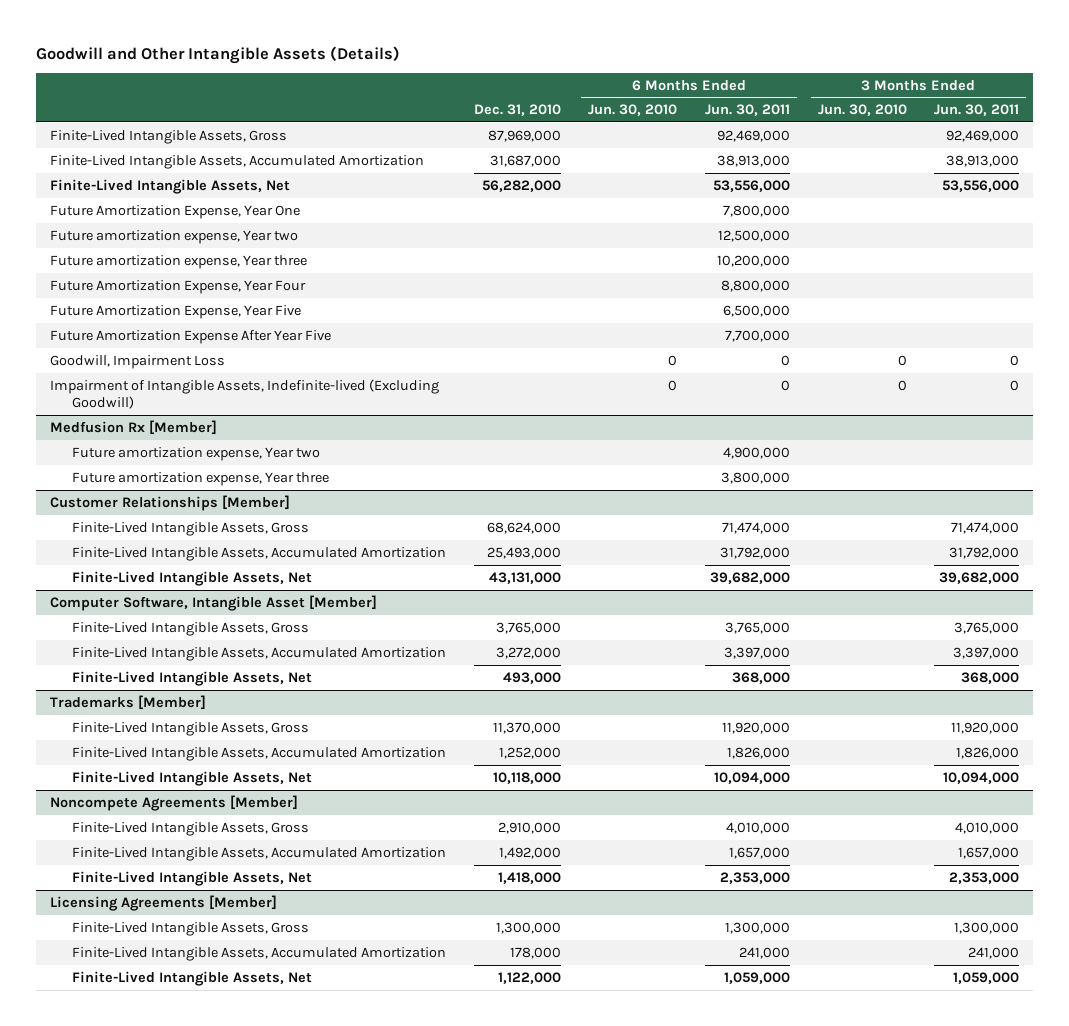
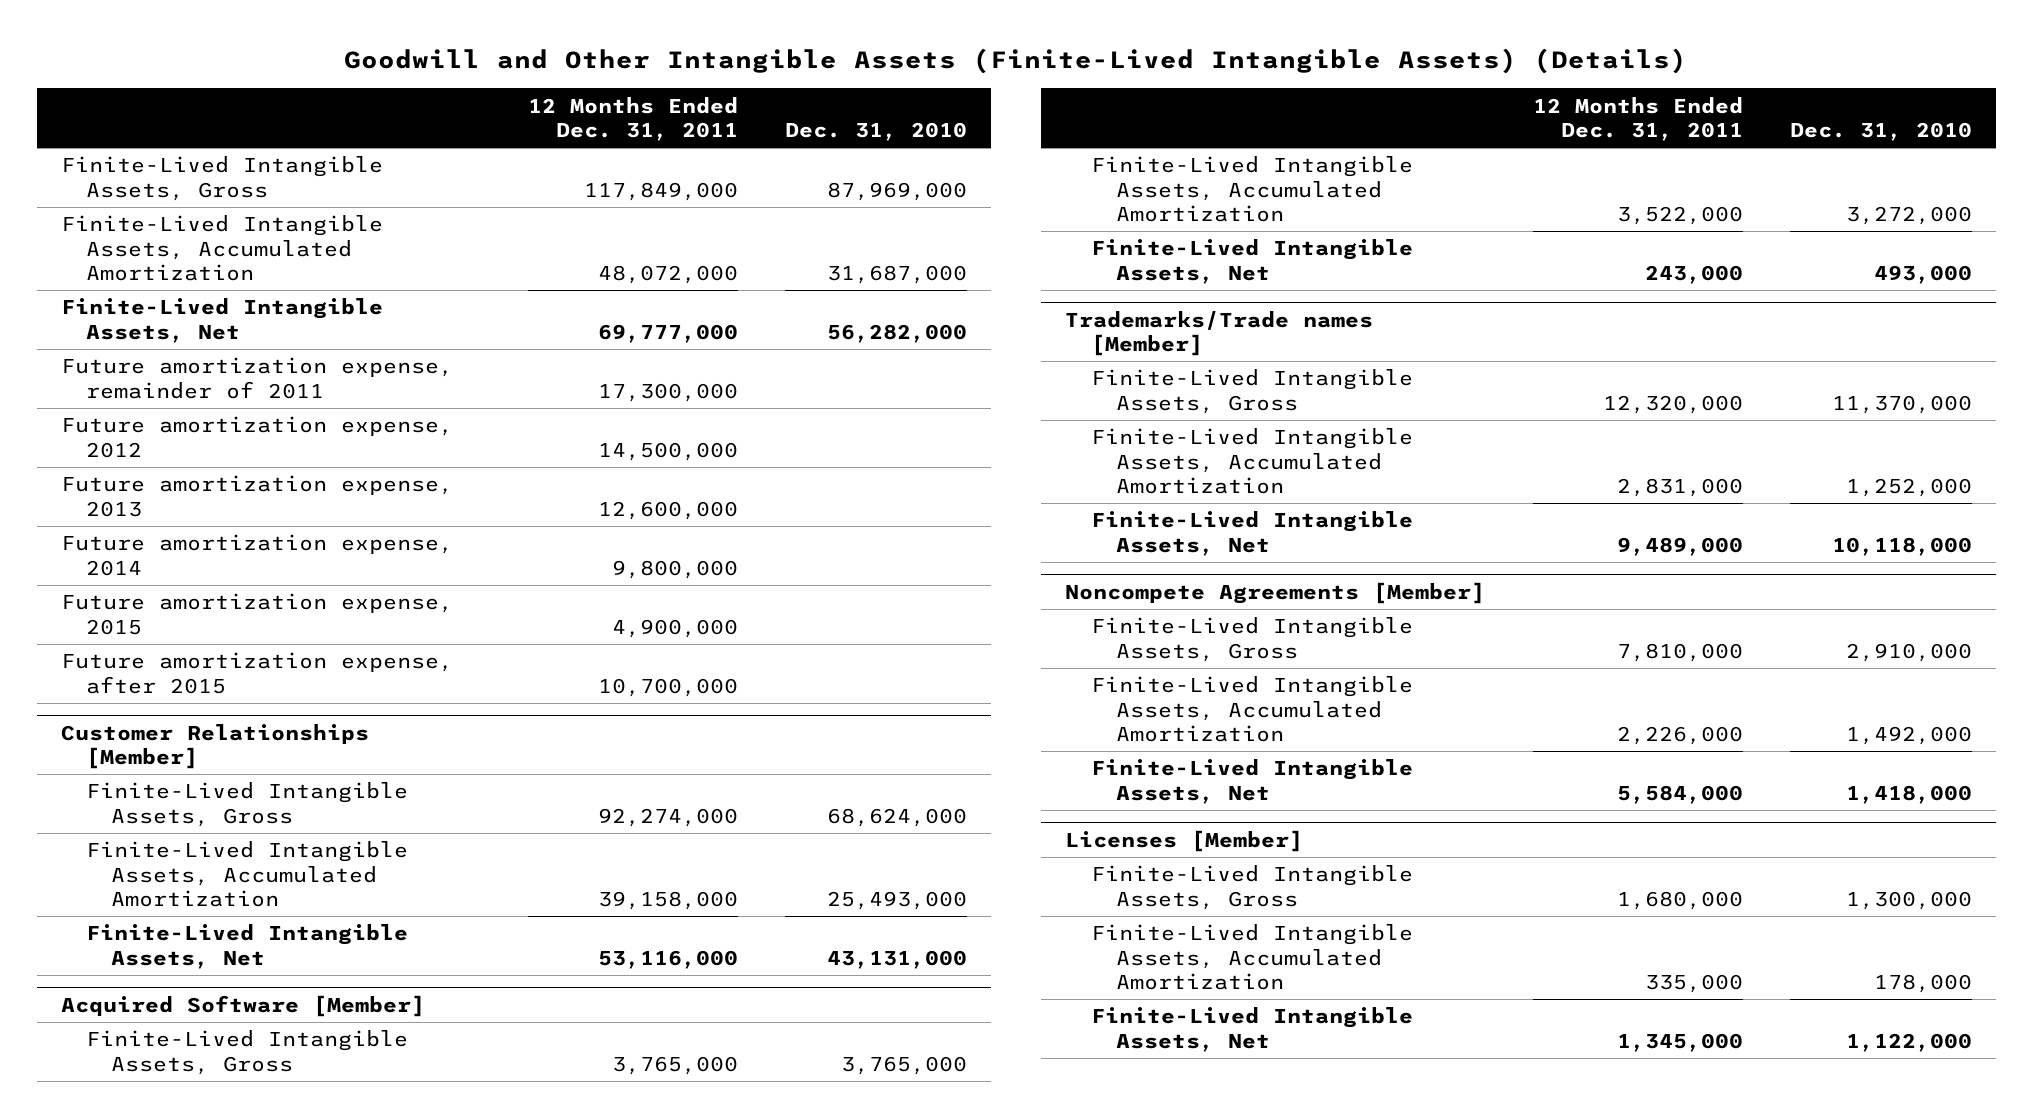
- Goodwill and Other Intangible Assets (Details)
+ Goodwill and Other Intangible Assets (Finite-Lived Intangible Assets) (Details)
- | Dec. 31, 2010 | 6 Months Ended Jun. 30, 2010 | 6 Months Ended Jun. 30, 2011 | 3 Months Ended Jun. 30, 2010 | 3 Months Ended Jun. 30, 2011
+ | 12 Months Ended Dec. 31, 2011 | Dec. 31, 2010
- Future Amortization Expense, Year One | | | 7,800,000 | |
- Future amortization expense, Year two | | | 12,500,000 | |
- Future amortization expense, Year three | | | 10,200,000 | |
- Future Amortization Expense, Year Four | | | 8,800,000 | |
- Future Amortization Expense, Year Five | | | 6,500,000 | |
- Future Amortization Expense After Year Five | | | 7,700,000 | |
- Goodwill, Impairment Loss | | 0 | 0 | 0 | 0
- Impairment of Intangible Assets, Indefinite-lived (Excluding Goodwill) | | 0 | 0 | 0 | 0
- Medfusion Rx [Member]
- Future amortization expense, Year two | | | 4,900,000 | |
- Future amortization expense, Year three | | | 3,800,000 | |
+ Future amortization expense, remainder of 2011 | 17,300,000 |
+ Future amortization expense, 2012 | 14,500,000 |
+ Future amortization expense, 2013 | 12,600,000 |
+ Future amortization expense, 2014 | 9,800,000 |
+ Future amortization expense, 2015 | 4,900,000 |
+ Future amortization expense, after 2015 | 10,700,000 |
- Computer Software, Intangible Asset [Member]
+ Acquired Software [Member]
- Trademarks [Member]
+ Trademarks/Trade names [Member]
- Licensing Agreements [Member]
+ Licenses [Member]

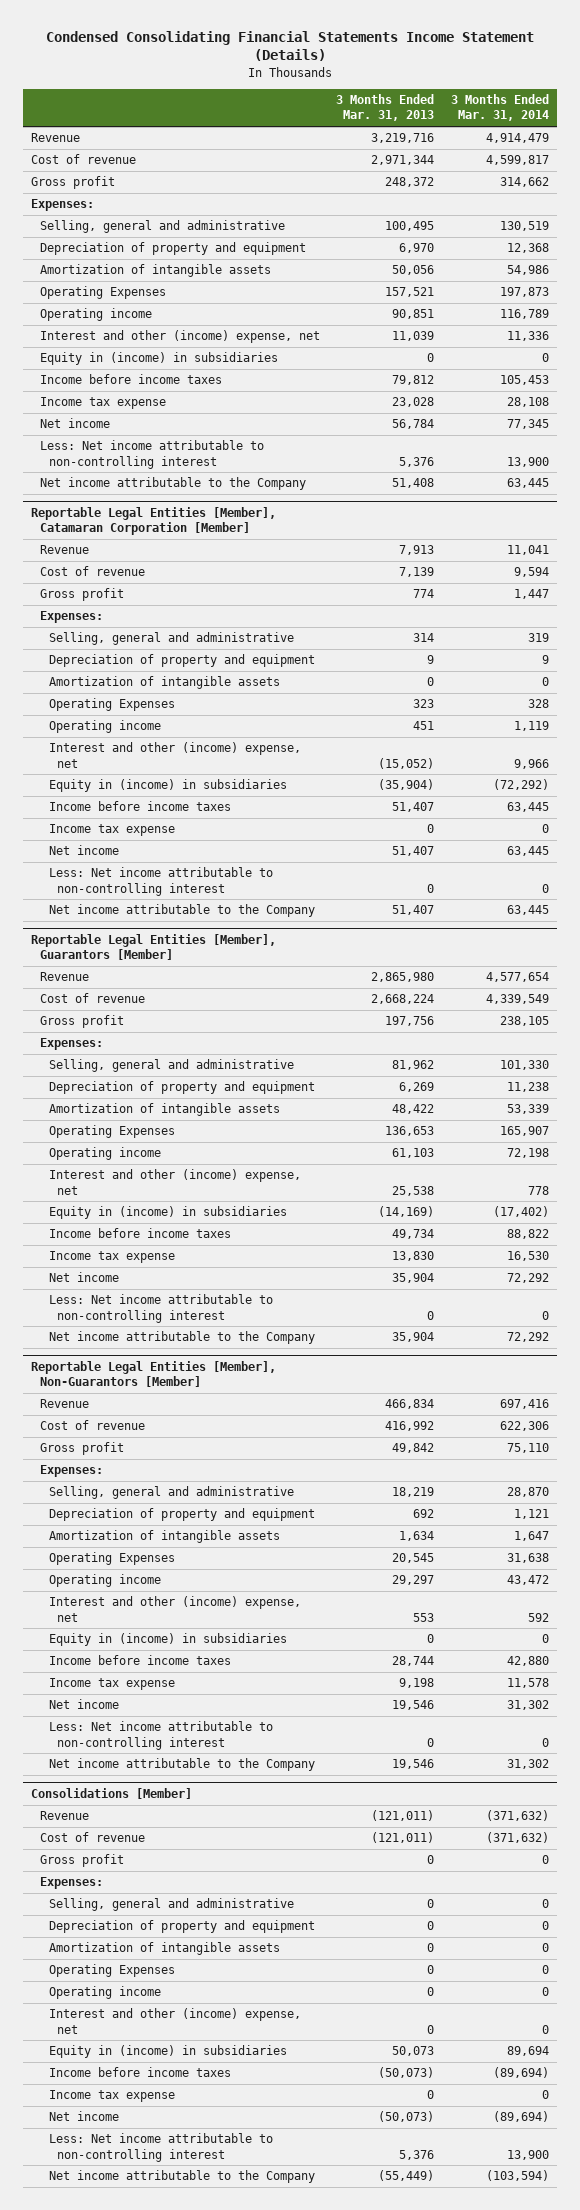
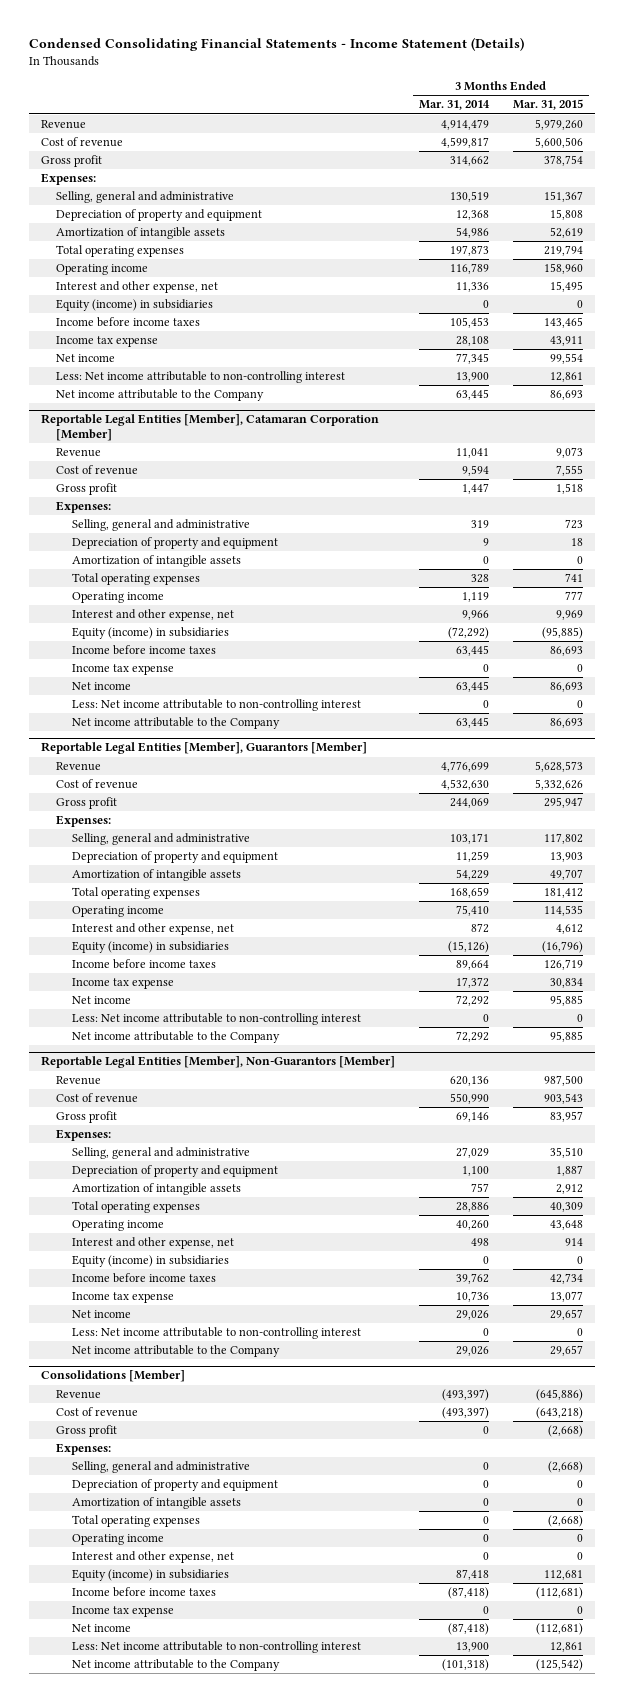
- Condensed Consolidating Financial Statements Income Statement (Details)
+ Condensed Consolidating Financial Statements - Income Statement (Details)
- | 3 Months Ended Mar. 31, 2013 | 3 Months Ended Mar. 31, 2014
+ | 3 Months Ended Mar. 31, 2014 | 3 Months Ended Mar. 31, 2015
- Operating Expenses | 157,521 | 197,873
+ Total operating expenses | 197,873 | 219,794
- Interest and other (income) expense, net | 11,039 | 11,336
- Equity in (income) in subsidiaries | 0 | 0
+ Interest and other expense, net | 11,336 | 15,495
+ Equity (income) in subsidiaries | 0 | 0
@ Reportable Legal Entities [Member], Catamaran Corporation [Member]
- Operating Expenses | 323 | 328
+ Total operating expenses | 328 | 741
- Interest and other (income) expense, net | (15,052) | 9,966
- Equity in (income) in subsidiaries | (35,904) | (72,292)
+ Interest and other expense, net | 9,966 | 9,969
+ Equity (income) in subsidiaries | (72,292) | (95,885)
@ Reportable Legal Entities [Member], Guarantors [Member]
- Revenue | 2,865,980 | 4,577,654
- Cost of revenue | 2,668,224 | 4,339,549
- Gross profit | 197,756 | 238,105
+ Revenue | 4,776,699 | 5,628,573
+ Cost of revenue | 4,532,630 | 5,332,626
+ Gross profit | 244,069 | 295,947
- Selling, general and administrative | 81,962 | 101,330
- Depreciation of property and equipment | 6,269 | 11,238
- Amortization of intangible assets | 48,422 | 53,339
- Operating Expenses | 136,653 | 165,907
- Operating income | 61,103 | 72,198
- Interest and other (income) expense, net | 25,538 | 778
- Equity in (income) in subsidiaries | (14,169) | (17,402)
- Income before income taxes | 49,734 | 88,822
- Income tax expense | 13,830 | 16,530
+ Selling, general and administrative | 103,171 | 117,802
+ Depreciation of property and equipment | 11,259 | 13,903
+ Amortization of intangible assets | 54,229 | 49,707
+ Total operating expenses | 168,659 | 181,412
+ Operating income | 75,410 | 114,535
+ Interest and other expense, net | 872 | 4,612
+ Equity (income) in subsidiaries | (15,126) | (16,796)
+ Income before income taxes | 89,664 | 126,719
+ Income tax expense | 17,372 | 30,834
@ Reportable Legal Entities [Member], Non-Guarantors [Member]
- Revenue | 466,834 | 697,416
- Cost of revenue | 416,992 | 622,306
- Gross profit | 49,842 | 75,110
+ Revenue | 620,136 | 987,500
+ Cost of revenue | 550,990 | 903,543
+ Gross profit | 69,146 | 83,957
- Selling, general and administrative | 18,219 | 28,870
- Depreciation of property and equipment | 692 | 1,121
- Amortization of intangible assets | 1,634 | 1,647
- Operating Expenses | 20,545 | 31,638
- Operating income | 29,297 | 43,472
- Interest and other (income) expense, net | 553 | 592
- Equity in (income) in subsidiaries | 0 | 0
- Income before income taxes | 28,744 | 42,880
- Income tax expense | 9,198 | 11,578
- Net income | 19,546 | 31,302
+ Selling, general and administrative | 27,029 | 35,510
+ Depreciation of property and equipment | 1,100 | 1,887
+ Amortization of intangible assets | 757 | 2,912
+ Total operating expenses | 28,886 | 40,309
+ Operating income | 40,260 | 43,648
+ Interest and other expense, net | 498 | 914
+ Equity (income) in subsidiaries | 0 | 0
+ Income before income taxes | 39,762 | 42,734
+ Income tax expense | 10,736 | 13,077
+ Net income | 29,026 | 29,657
- Net income attributable to the Company | 19,546 | 31,302
+ Net income attributable to the Company | 29,026 | 29,657
@ Consolidations [Member]
- Revenue | (121,011) | (371,632)
- Cost of revenue | (121,011) | (371,632)
+ Revenue | (493,397) | (645,886)
+ Cost of revenue | (493,397) | (643,218)
- Operating Expenses | 0 | 0
+ Total operating expenses | 0 | (2,668)
- Interest and other (income) expense, net | 0 | 0
- Equity in (income) in subsidiaries | 50,073 | 89,694
- Income before income taxes | (50,073) | (89,694)
+ Interest and other expense, net | 0 | 0
+ Equity (income) in subsidiaries | 87,418 | 112,681
+ Income before income taxes | (87,418) | (112,681)
- Net income | (50,073) | (89,694)
+ Net income | (87,418) | (112,681)
- Net income attributable to the Company | (55,449) | (103,594)
+ Net income attributable to the Company | (101,318) | (125,542)

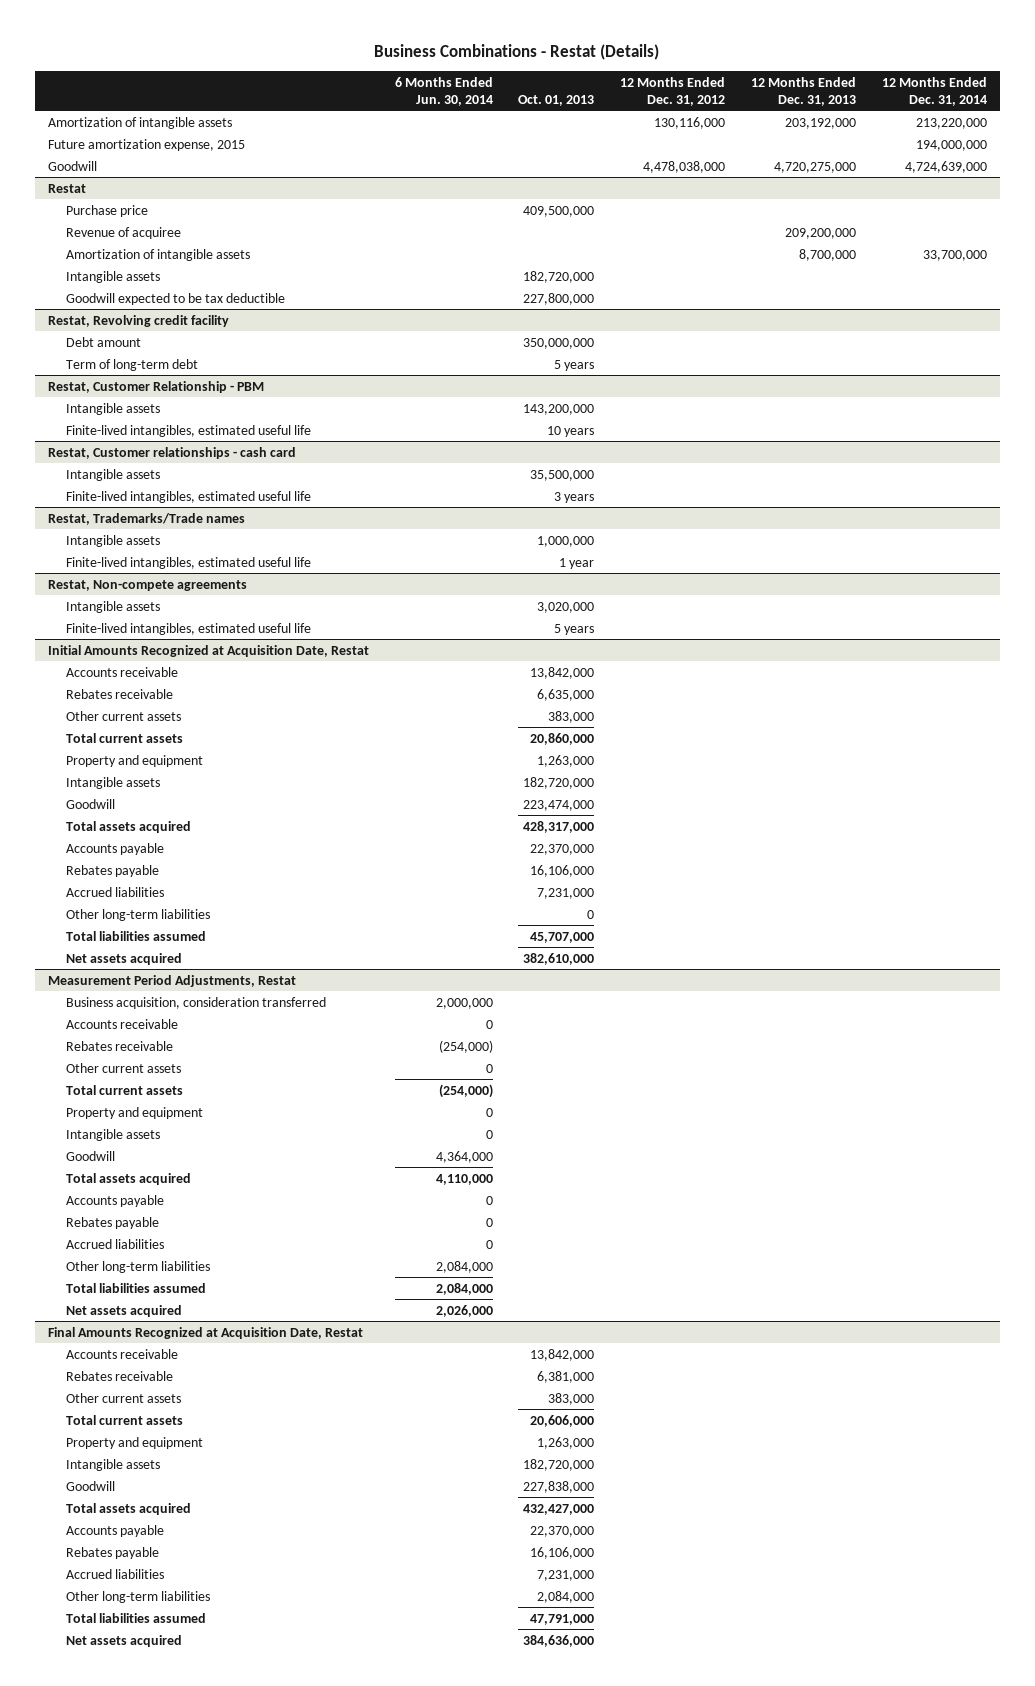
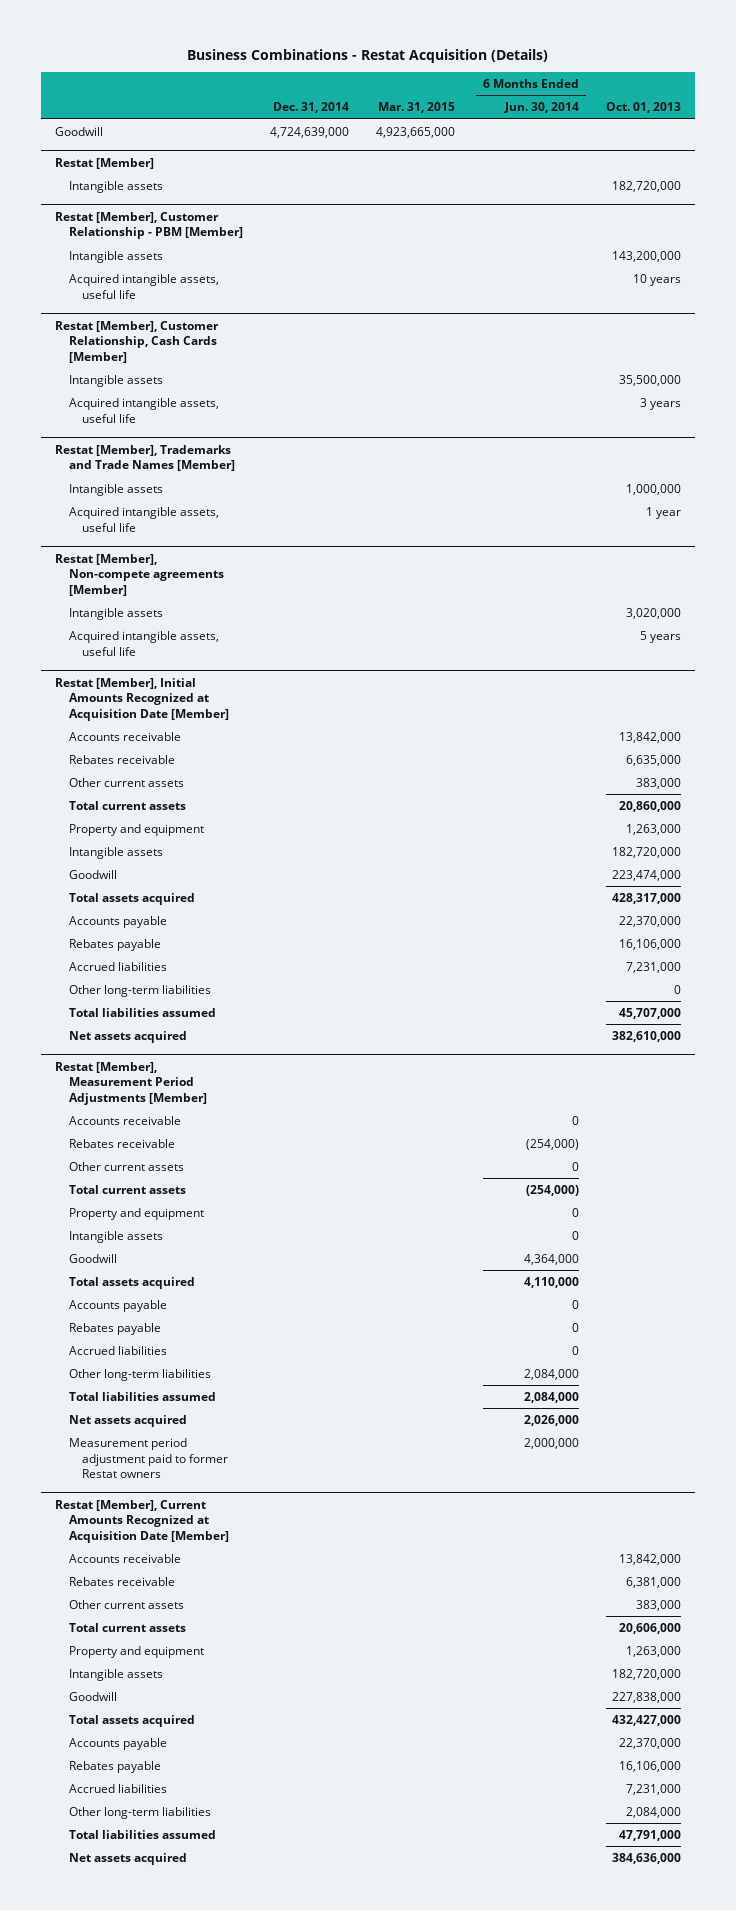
- Business Combinations - Restat (Details)
+ Business Combinations - Restat Acquisition (Details)
- | 6 Months Ended Jun. 30, 2014 | Oct. 01, 2013 | 12 Months Ended Dec. 31, 2012 | 12 Months Ended Dec. 31, 2013 | 12 Months Ended Dec. 31, 2014
+ | Dec. 31, 2014 | Mar. 31, 2015 | 6 Months Ended Jun. 30, 2014 | Oct. 01, 2013
- Amortization of intangible assets | | | 130,116,000 | 203,192,000 | 213,220,000
- Future amortization expense, 2015 | | | | | 194,000,000
- Restat
- Purchase price | | 409,500,000 | | |
- Revenue of acquiree | | | | 209,200,000 |
- Amortization of intangible assets | | | | 8,700,000 | 33,700,000
+ Restat [Member]
- Goodwill expected to be tax deductible | | 227,800,000 | | |
- Restat, Revolving credit facility
- Debt amount | | 350,000,000 | | |
- Term of long-term debt | | 5 years | | |
- Restat, Customer Relationship - PBM
+ Restat [Member], Customer Relationship - PBM [Member]
- Finite-lived intangibles, estimated useful life | | 10 years | | |
- Restat, Customer relationships - cash card
+ Acquired intangible assets, useful life | | | | 10 years
+ Restat [Member], Customer Relationship, Cash Cards [Member]
- Finite-lived intangibles, estimated useful life | | 3 years | | |
- Restat, Trademarks/Trade names
+ Acquired intangible assets, useful life | | | | 3 years
+ Restat [Member], Trademarks and Trade Names [Member]
- Finite-lived intangibles, estimated useful life | | 1 year | | |
- Restat, Non-compete agreements
+ Acquired intangible assets, useful life | | | | 1 year
+ Restat [Member], Non-compete agreements [Member]
- Finite-lived intangibles, estimated useful life | | 5 years | | |
- Initial Amounts Recognized at Acquisition Date, Restat
+ Acquired intangible assets, useful life | | | | 5 years
+ Restat [Member], Initial Amounts Recognized at Acquisition Date [Member]
- Measurement Period Adjustments, Restat
- Business acquisition, consideration transferred | 2,000,000 | | | |
+ Restat [Member], Measurement Period Adjustments [Member]
- Final Amounts Recognized at Acquisition Date, Restat
+ Measurement period adjustment paid to former Restat owners | | | 2,000,000 |
+ Restat [Member], Current Amounts Recognized at Acquisition Date [Member]

